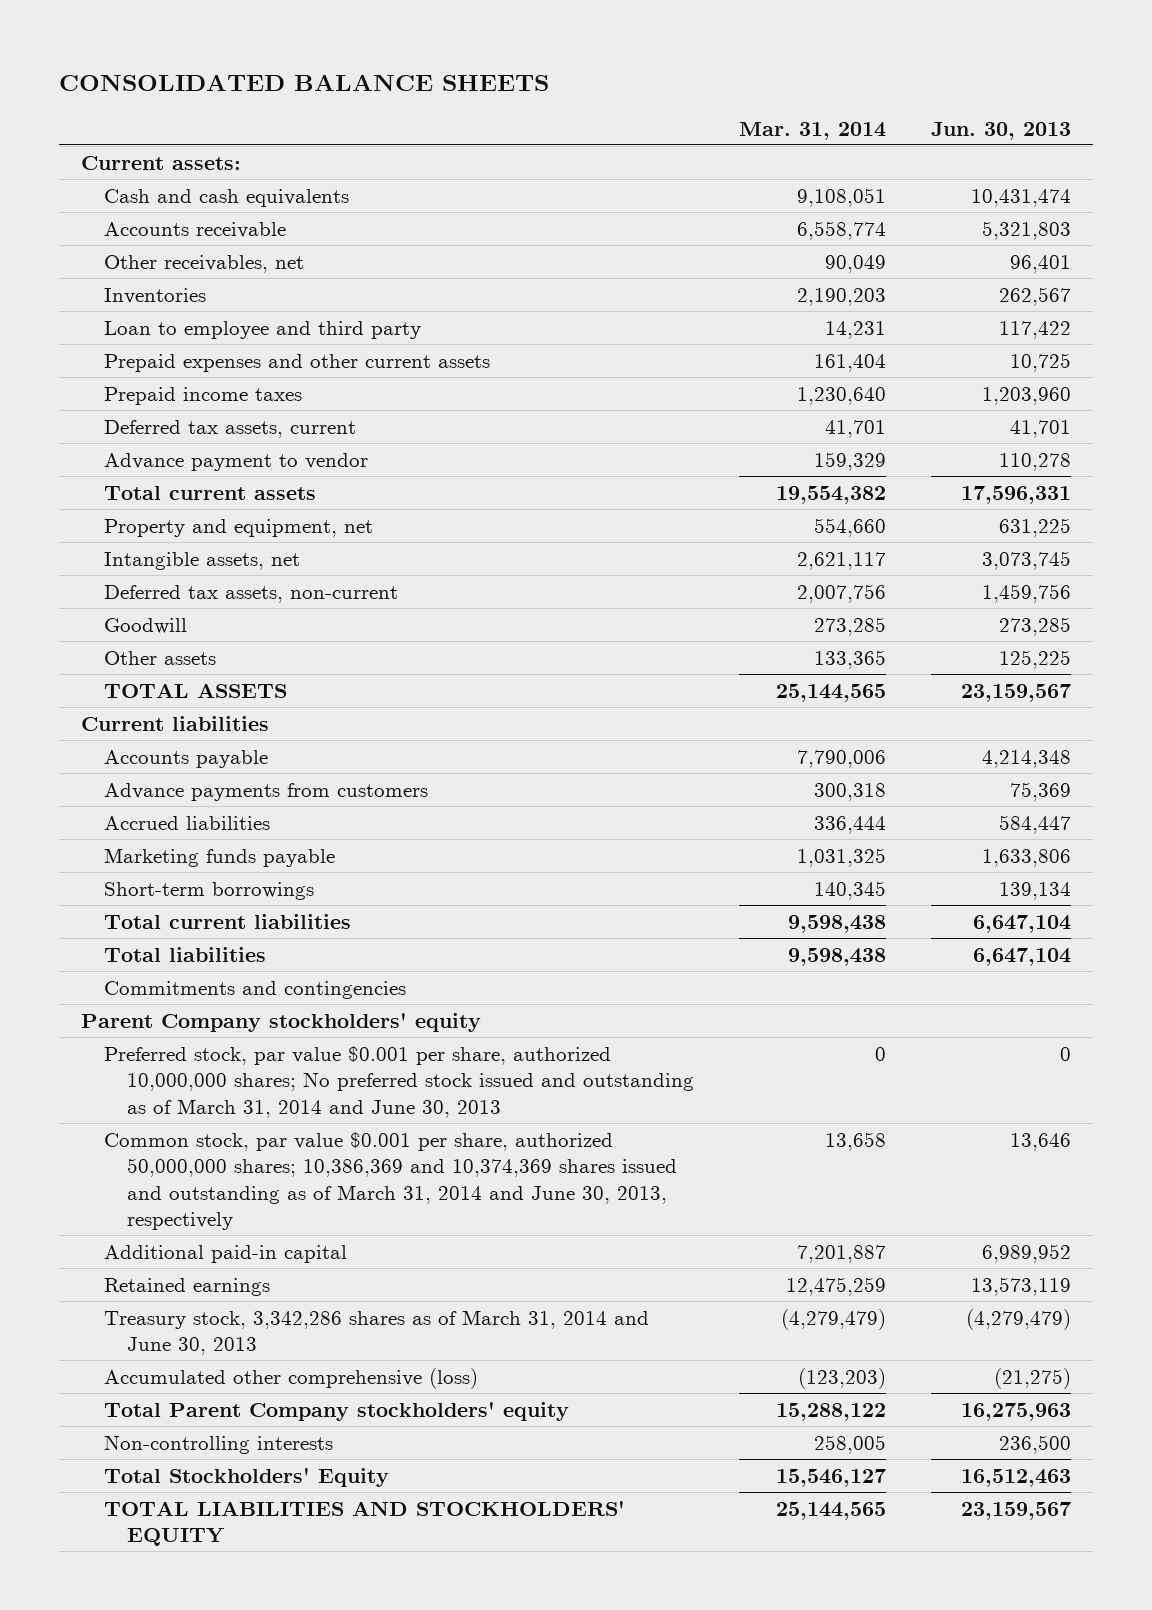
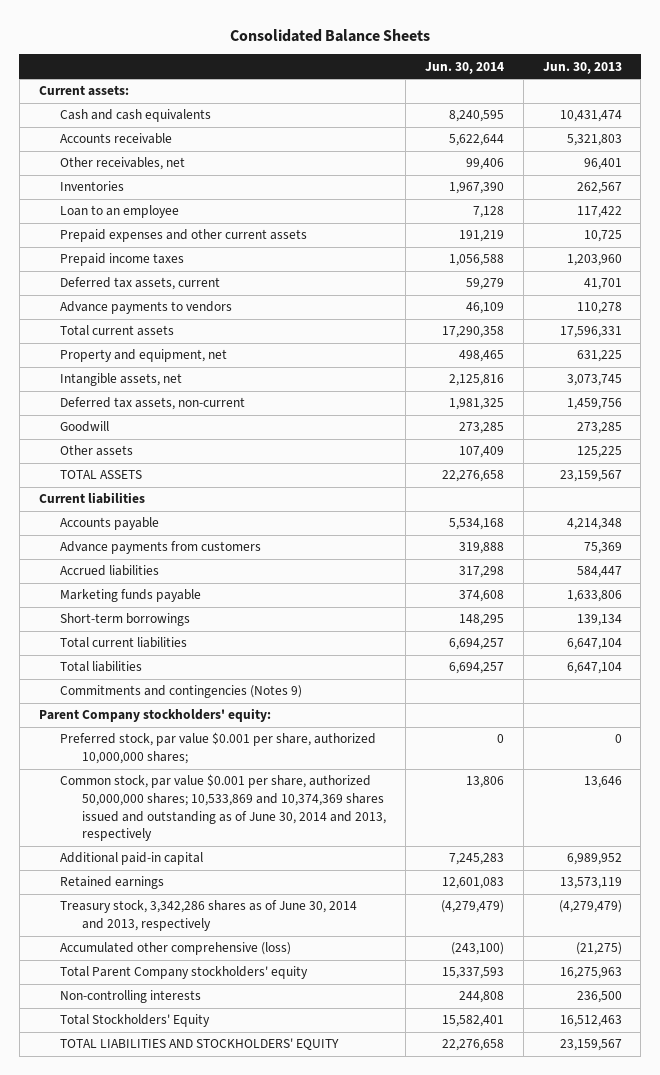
- CONSOLIDATED BALANCE SHEETS
+ Consolidated Balance Sheets
- | Mar. 31, 2014 | Jun. 30, 2013
+ | Jun. 30, 2014 | Jun. 30, 2013
- Loan to employee and third party | 14,231 | 117,422
+ Loan to an employee | 7,128 | 117,422
- Advance payment to vendor | 159,329 | 110,278
+ Advance payments to vendors | 46,109 | 110,278
- Commitments and contingencies
- Parent Company stockholders' equity
- Preferred stock, par value $0.001 per share, authorized 10,000,000 shares; No preferred stock issued and outstanding as of March 31, 2014 and June 30, 2013 | 0 | 0
- Common stock, par value $0.001 per share, authorized 50,000,000 shares; 10,386,369 and 10,374,369 shares issued and outstanding as of March 31, 2014 and June 30, 2013, respectively | 13,658 | 13,646
+ Commitments and contingencies (Notes 9)
+ Parent Company stockholders' equity:
+ Preferred stock, par value $0.001 per share, authorized 10,000,000 shares; | 0 | 0
+ Common stock, par value $0.001 per share, authorized 50,000,000 shares; 10,533,869 and 10,374,369 shares issued and outstanding as of June 30, 2014 and 2013, respectively | 13,806 | 13,646
- Treasury stock, 3,342,286 shares as of March 31, 2014 and June 30, 2013 | (4,279,479) | (4,279,479)
+ Treasury stock, 3,342,286 shares as of June 30, 2014 and 2013, respectively | (4,279,479) | (4,279,479)

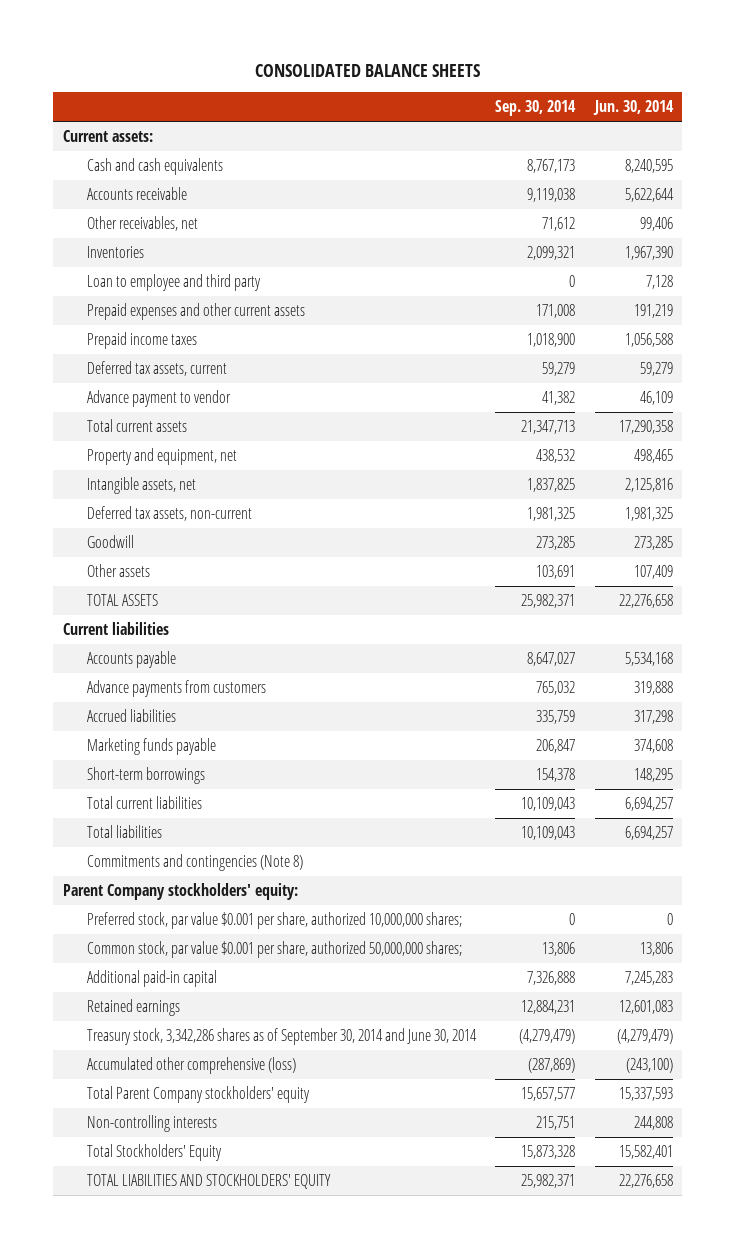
- Consolidated Balance Sheets
+ CONSOLIDATED BALANCE SHEETS
- | Jun. 30, 2014 | Jun. 30, 2013
+ | Sep. 30, 2014 | Jun. 30, 2014
- Loan to an employee | 7,128 | 117,422
+ Loan to employee and third party | 0 | 7,128
- Advance payments to vendors | 46,109 | 110,278
+ Advance payment to vendor | 41,382 | 46,109
- Commitments and contingencies (Notes 9)
+ Commitments and contingencies (Note 8)
- Common stock, par value $0.001 per share, authorized 50,000,000 shares; 10,533,869 and 10,374,369 shares issued and outstanding as of June 30, 2014 and 2013, respectively | 13,806 | 13,646
+ Common stock, par value $0.001 per share, authorized 50,000,000 shares; | 13,806 | 13,806
- Treasury stock, 3,342,286 shares as of June 30, 2014 and 2013, respectively | (4,279,479) | (4,279,479)
+ Treasury stock, 3,342,286 shares as of September 30, 2014 and June 30, 2014 | (4,279,479) | (4,279,479)

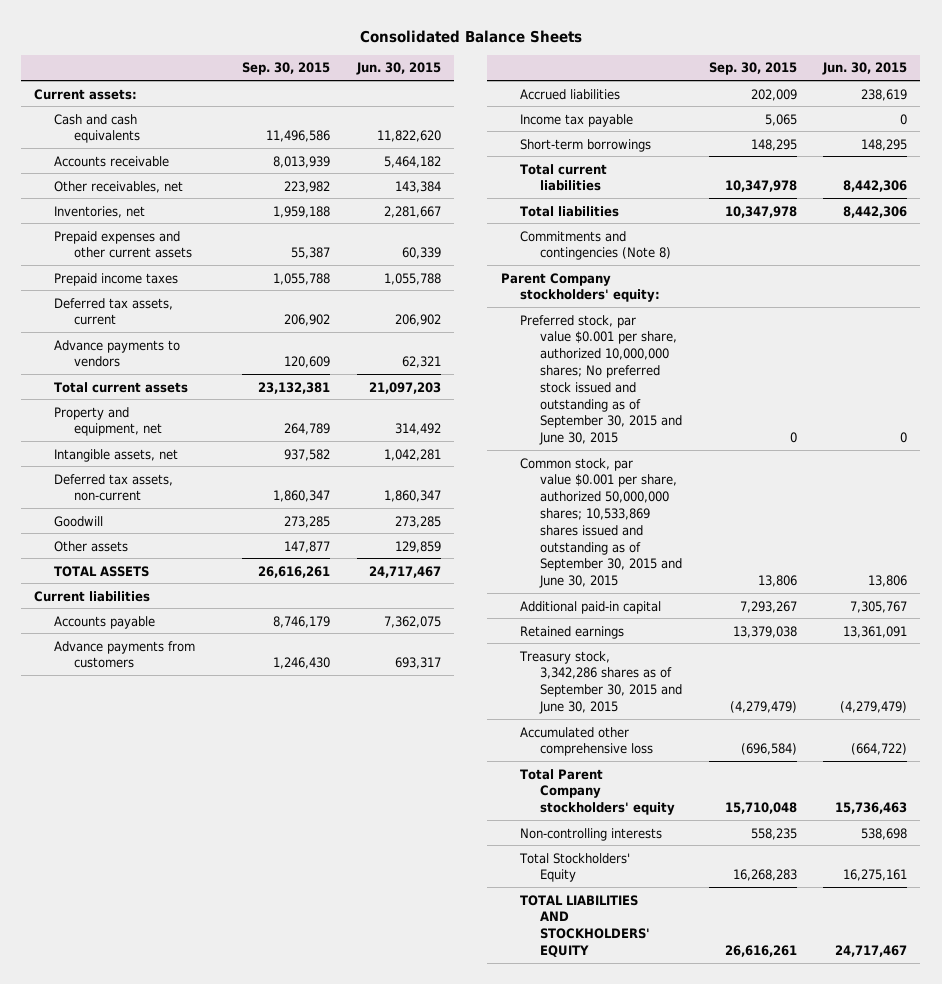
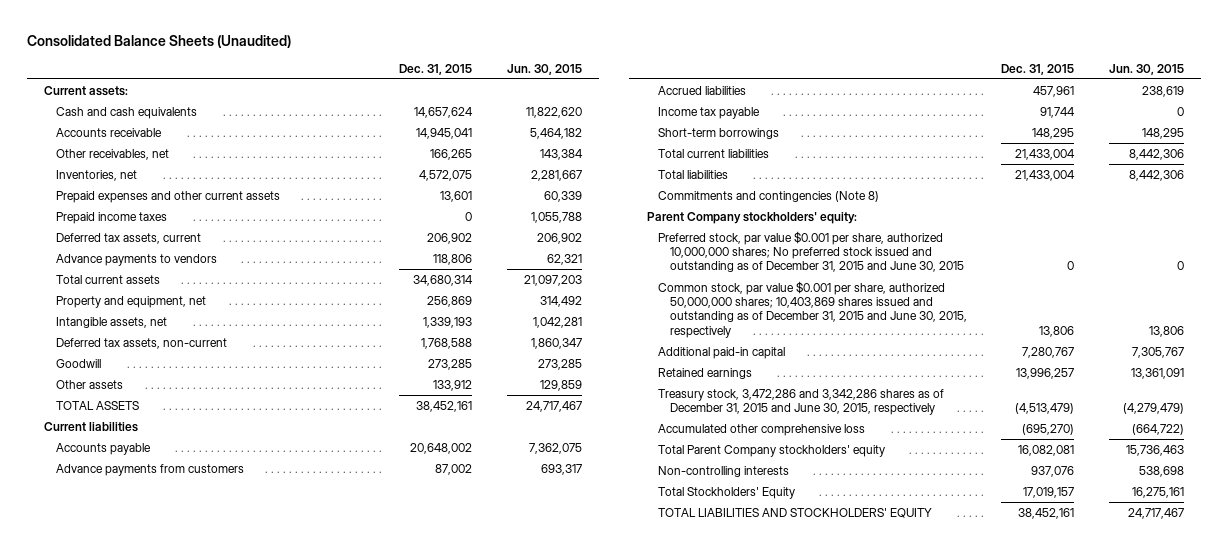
- Consolidated Balance Sheets
+ Consolidated Balance Sheets (Unaudited)
- | Sep. 30, 2015 | Jun. 30, 2015
+ | Dec. 31, 2015 | Jun. 30, 2015
- Preferred stock, par value $0.001 per share, authorized 10,000,000 shares; No preferred stock issued and outstanding as of September 30, 2015 and June 30, 2015 | 0 | 0
- Common stock, par value $0.001 per share, authorized 50,000,000 shares; 10,533,869 shares issued and outstanding as of September 30, 2015 and June 30, 2015 | 13,806 | 13,806
+ Preferred stock, par value $0.001 per share, authorized 10,000,000 shares; No preferred stock issued and outstanding as of December 31, 2015 and June 30, 2015 | 0 | 0
+ Common stock, par value $0.001 per share, authorized 50,000,000 shares; 10,403,869 shares issued and outstanding as of December 31, 2015 and June 30, 2015, respectively | 13,806 | 13,806
- Treasury stock, 3,342,286 shares as of September 30, 2015 and June 30, 2015 | (4,279,479) | (4,279,479)
+ Treasury stock, 3,472,286 and 3,342,286 shares as of December 31, 2015 and June 30, 2015, respectively | (4,513,479) | (4,279,479)

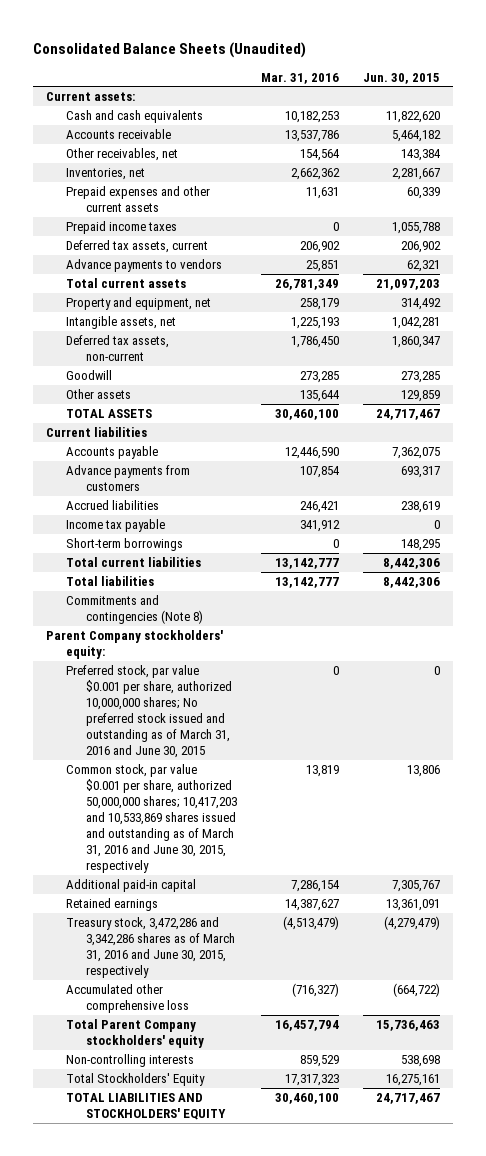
- | Dec. 31, 2015 | Jun. 30, 2015
+ | Mar. 31, 2016 | Jun. 30, 2015
- Preferred stock, par value $0.001 per share, authorized 10,000,000 shares; No preferred stock issued and outstanding as of December 31, 2015 and June 30, 2015 | 0 | 0
- Common stock, par value $0.001 per share, authorized 50,000,000 shares; 10,403,869 shares issued and outstanding as of December 31, 2015 and June 30, 2015, respectively | 13,806 | 13,806
+ Preferred stock, par value $0.001 per share, authorized 10,000,000 shares; No preferred stock issued and outstanding as of March 31, 2016 and June 30, 2015 | 0 | 0
+ Common stock, par value $0.001 per share, authorized 50,000,000 shares; 10,417,203 and 10,533,869 shares issued and outstanding as of March 31, 2016 and June 30, 2015, respectively | 13,819 | 13,806
- Treasury stock, 3,472,286 and 3,342,286 shares as of December 31, 2015 and June 30, 2015, respectively | (4,513,479) | (4,279,479)
+ Treasury stock, 3,472,286 and 3,342,286 shares as of March 31, 2016 and June 30, 2015, respectively | (4,513,479) | (4,279,479)

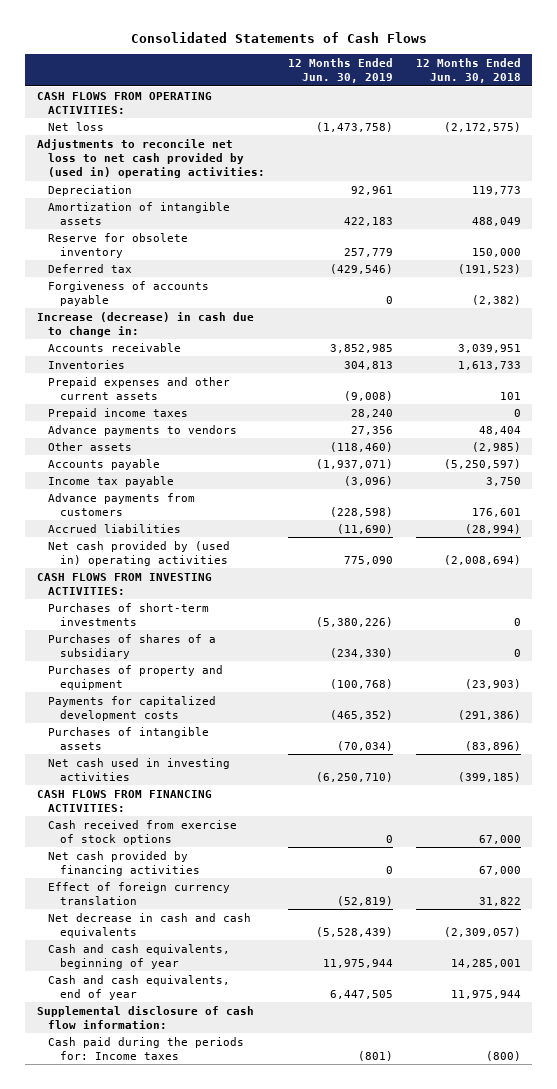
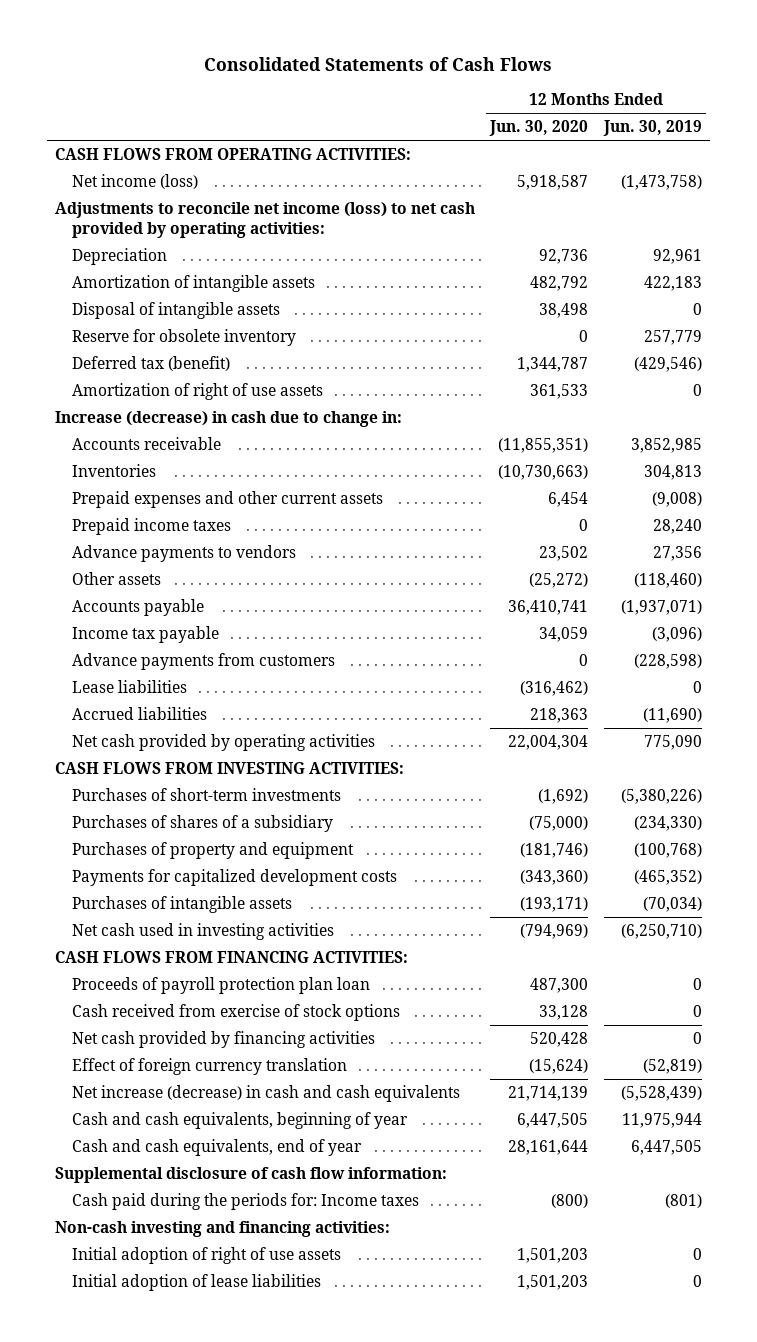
- | 12 Months Ended Jun. 30, 2019 | 12 Months Ended Jun. 30, 2018
+ | 12 Months Ended Jun. 30, 2020 | 12 Months Ended Jun. 30, 2019
- Net loss | (1,473,758) | (2,172,575)
- Adjustments to reconcile net loss to net cash provided by (used in) operating activities:
+ Net income (loss) | 5,918,587 | (1,473,758)
+ Adjustments to reconcile net income (loss) to net cash provided by operating activities:
+ Disposal of intangible assets | 38,498 | 0
- Deferred tax | (429,546) | (191,523)
- Forgiveness of accounts payable | 0 | (2,382)
+ Deferred tax (benefit) | 1,344,787 | (429,546)
+ Amortization of right of use assets | 361,533 | 0
+ Lease liabilities | (316,462) | 0
- Net cash provided by (used in) operating activities | 775,090 | (2,008,694)
+ Net cash provided by operating activities | 22,004,304 | 775,090
+ Proceeds of payroll protection plan loan | 487,300 | 0
- Net decrease in cash and cash equivalents | (5,528,439) | (2,309,057)
+ Net increase (decrease) in cash and cash equivalents | 21,714,139 | (5,528,439)
+ Non-cash investing and financing activities:
+ Initial adoption of right of use assets | 1,501,203 | 0
+ Initial adoption of lease liabilities | 1,501,203 | 0

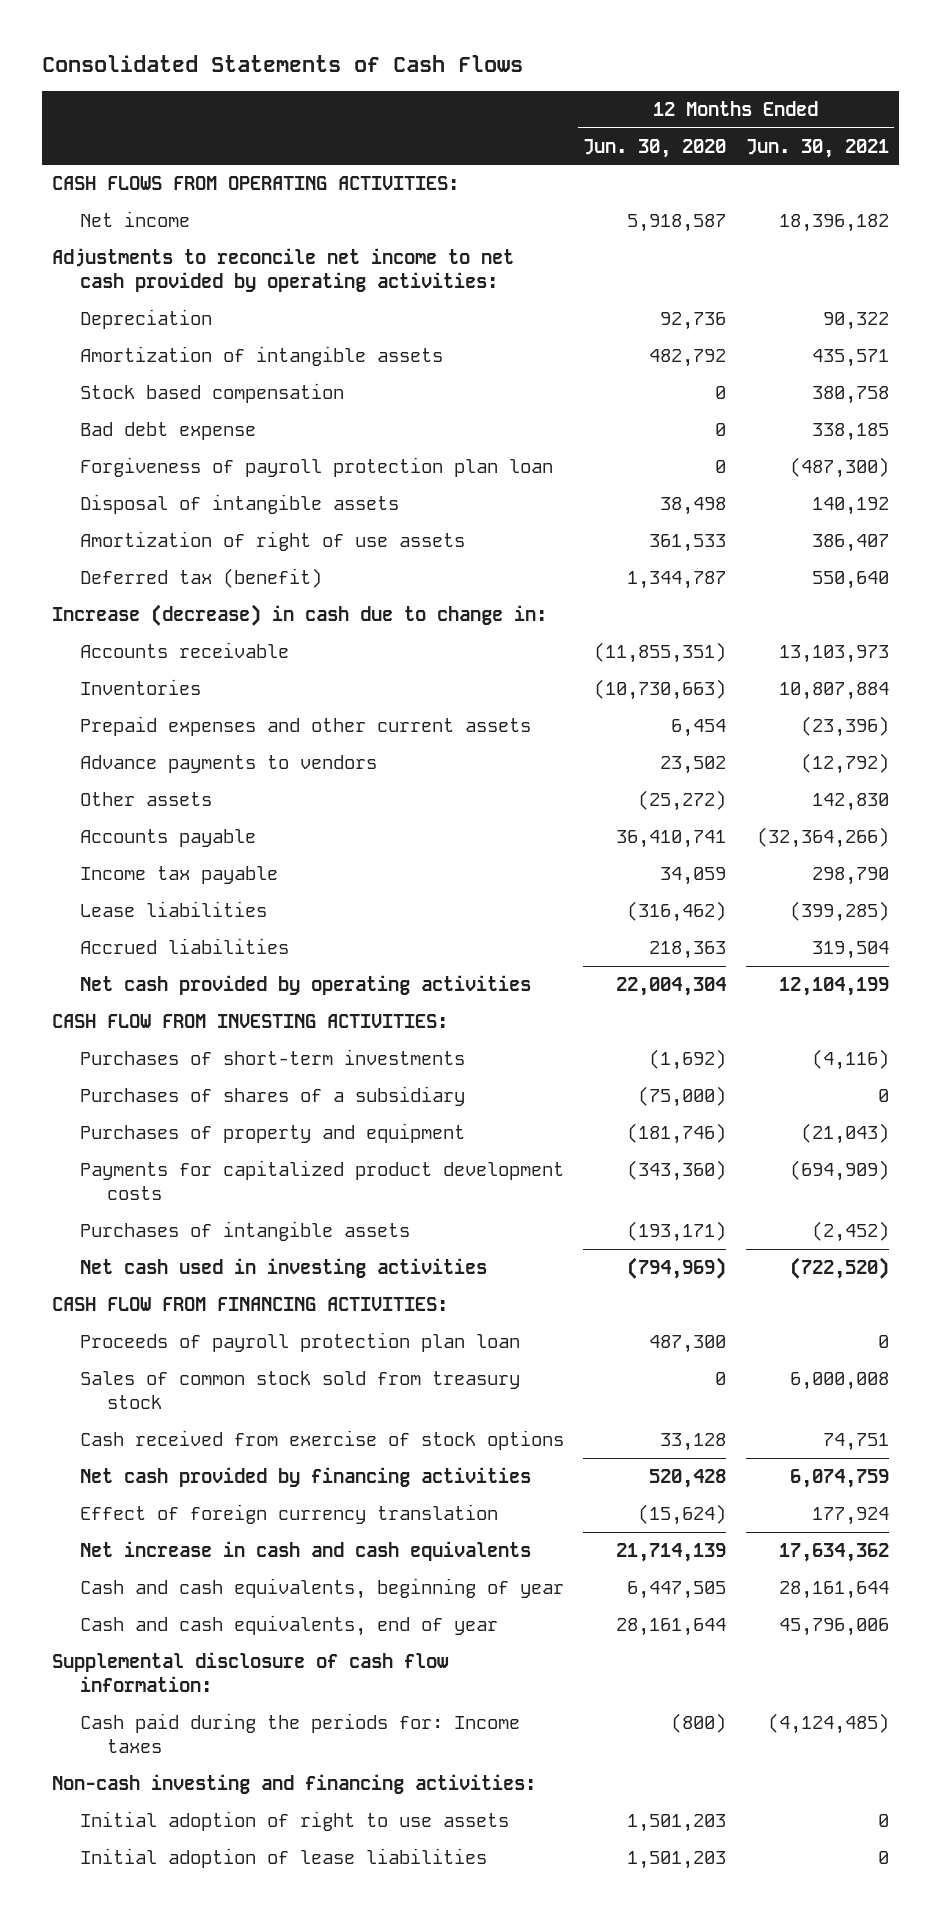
- | 12 Months Ended Jun. 30, 2020 | 12 Months Ended Jun. 30, 2019
+ | 12 Months Ended Jun. 30, 2020 | 12 Months Ended Jun. 30, 2021
- Net income (loss) | 5,918,587 | (1,473,758)
- Adjustments to reconcile net income (loss) to net cash provided by operating activities:
+ Net income | 5,918,587 | 18,396,182
+ Adjustments to reconcile net income to net cash provided by operating activities:
+ Stock based compensation | 0 | 380,758
+ Bad debt expense | 0 | 338,185
+ Forgiveness of payroll protection plan loan | 0 | (487,300)
- Reserve for obsolete inventory | 0 | 257,779
moved down: Deferred tax (benefit) | 1,344,787 | 550,640
- Prepaid income taxes | 0 | 28,240
- Advance payments from customers | 0 | (228,598)
- CASH FLOWS FROM INVESTING ACTIVITIES:
+ CASH FLOW FROM INVESTING ACTIVITIES:
- Payments for capitalized development costs | (343,360) | (465,352)
+ Payments for capitalized product development costs | (343,360) | (694,909)
- CASH FLOWS FROM FINANCING ACTIVITIES:
+ CASH FLOW FROM FINANCING ACTIVITIES:
+ Sales of common stock sold from treasury stock | 0 | 6,000,008
- Net increase (decrease) in cash and cash equivalents | 21,714,139 | (5,528,439)
+ Net increase in cash and cash equivalents | 21,714,139 | 17,634,362
- Initial adoption of right of use assets | 1,501,203 | 0
+ Initial adoption of right to use assets | 1,501,203 | 0

